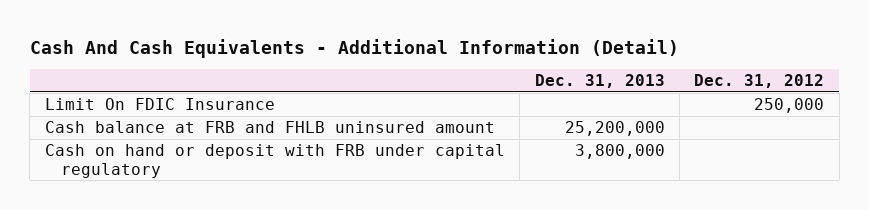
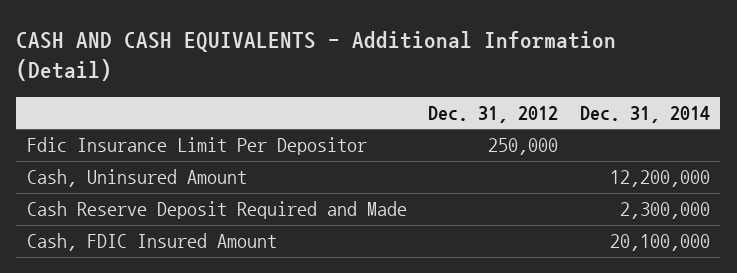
- Cash And Cash Equivalents - Additional Information (Detail)
+ CASH AND CASH EQUIVALENTS - Additional Information (Detail)
- | Dec. 31, 2013 | Dec. 31, 2012
+ | Dec. 31, 2012 | Dec. 31, 2014
- Limit On FDIC Insurance | | 250,000
- Cash balance at FRB and FHLB uninsured amount | 25,200,000 |
- Cash on hand or deposit with FRB under capital regulatory | 3,800,000 |
+ Fdic Insurance Limit Per Depositor | 250,000 |
+ Cash, Uninsured Amount | | 12,200,000
+ Cash Reserve Deposit Required and Made | | 2,300,000
+ Cash, FDIC Insured Amount | | 20,100,000

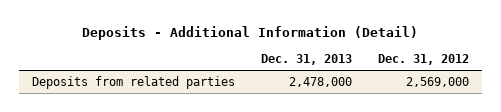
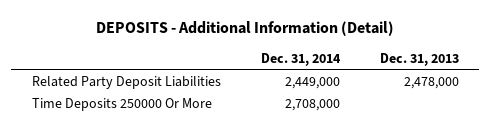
- Deposits - Additional Information (Detail)
+ DEPOSITS - Additional Information (Detail)
- | Dec. 31, 2013 | Dec. 31, 2012
+ | Dec. 31, 2014 | Dec. 31, 2013
- Deposits from related parties | 2,478,000 | 2,569,000
+ Related Party Deposit Liabilities | 2,449,000 | 2,478,000
+ Time Deposits 250000 Or More | 2,708,000 |

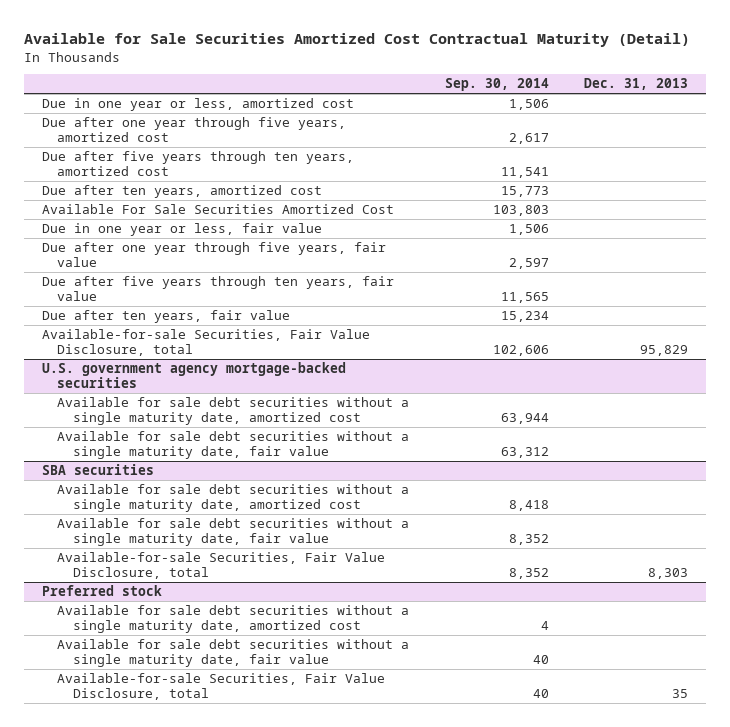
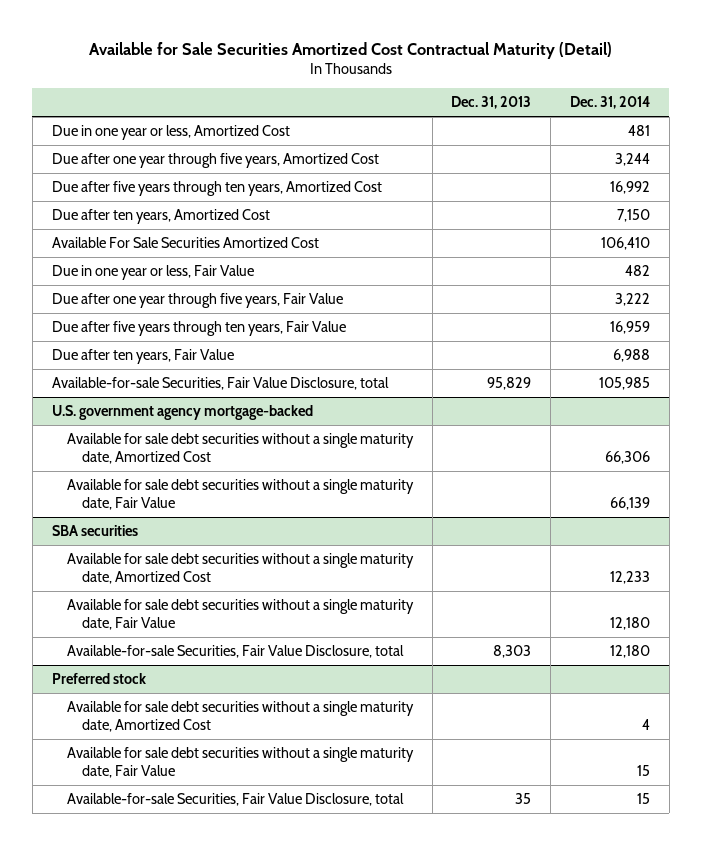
- | Sep. 30, 2014 | Dec. 31, 2013
+ | Dec. 31, 2013 | Dec. 31, 2014
- Due in one year or less, amortized cost | 1,506 |
- Due after one year through five years, amortized cost | 2,617 |
- Due after five years through ten years, amortized cost | 11,541 |
- Due after ten years, amortized cost | 15,773 |
+ Due in one year or less, Amortized Cost | | 481
+ Due after one year through five years, Amortized Cost | | 3,244
+ Due after five years through ten years, Amortized Cost | | 16,992
+ Due after ten years, Amortized Cost | | 7,150
- Due in one year or less, fair value | 1,506 |
- Due after one year through five years, fair value | 2,597 |
- Due after five years through ten years, fair value | 11,565 |
- Due after ten years, fair value | 15,234 |
+ Due in one year or less, Fair Value | | 482
+ Due after one year through five years, Fair Value | | 3,222
+ Due after five years through ten years, Fair Value | | 16,959
+ Due after ten years, Fair Value | | 6,988
- U.S. government agency mortgage-backed securities
- Available for sale debt securities without a single maturity date, amortized cost | 63,944 |
- Available for sale debt securities without a single maturity date, fair value | 63,312 |
+ U.S. government agency mortgage-backed
+ Available for sale debt securities without a single maturity date, Amortized Cost | | 66,306
+ Available for sale debt securities without a single maturity date, Fair Value | | 66,139
@ SBA securities
- Available for sale debt securities without a single maturity date, amortized cost | 8,418 |
- Available for sale debt securities without a single maturity date, fair value | 8,352 |
+ Available for sale debt securities without a single maturity date, Amortized Cost | | 12,233
+ Available for sale debt securities without a single maturity date, Fair Value | | 12,180
@ Preferred stock
- Available for sale debt securities without a single maturity date, amortized cost | 4 |
- Available for sale debt securities without a single maturity date, fair value | 40 |
+ Available for sale debt securities without a single maturity date, Amortized Cost | | 4
+ Available for sale debt securities without a single maturity date, Fair Value | | 15

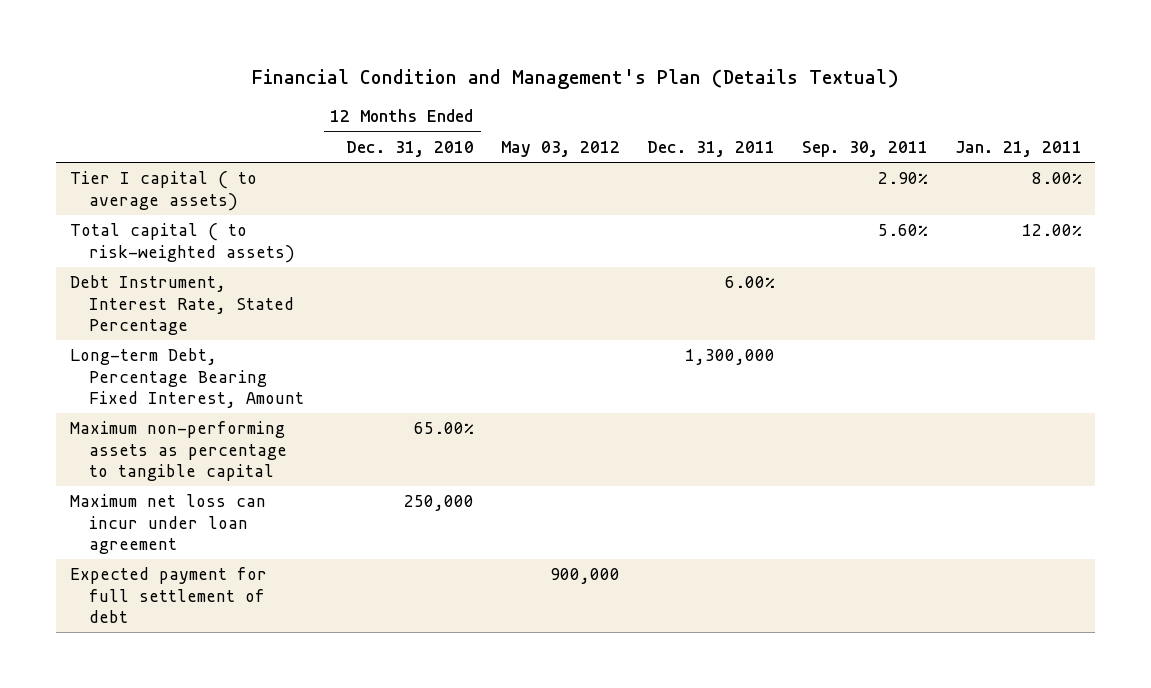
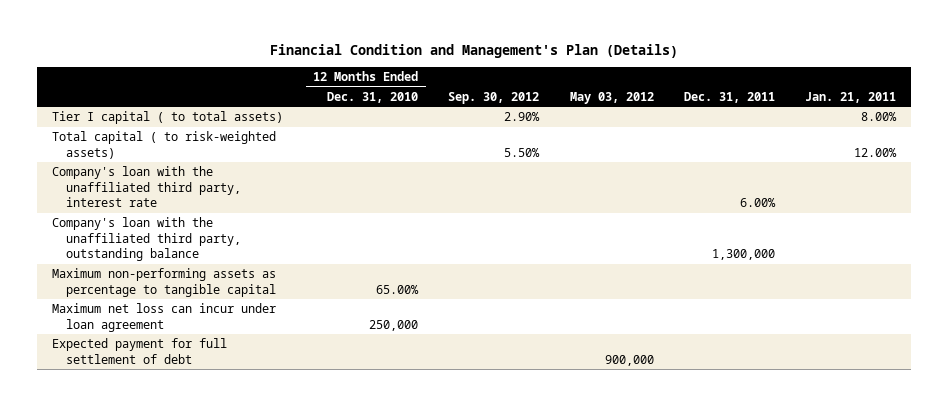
- Financial Condition and Management's Plan (Details Textual)
+ Financial Condition and Management's Plan (Details)
- | 12 Months Ended Dec. 31, 2010 | May 03, 2012 | Dec. 31, 2011 | Sep. 30, 2011 | Jan. 21, 2011
+ | 12 Months Ended Dec. 31, 2010 | Sep. 30, 2012 | May 03, 2012 | Dec. 31, 2011 | Jan. 21, 2011
- Tier I capital ( to average assets) | | | | 2.90% | 8.00%
+ Tier I capital ( to total assets) | | 2.90% | | | 8.00%
- Debt Instrument, Interest Rate, Stated Percentage | | | 6.00% | |
- Long-term Debt, Percentage Bearing Fixed Interest, Amount | | | 1,300,000 | |
+ Company's loan with the unaffiliated third party, interest rate | | | | 6.00% |
+ Company's loan with the unaffiliated third party, outstanding balance | | | | 1,300,000 |

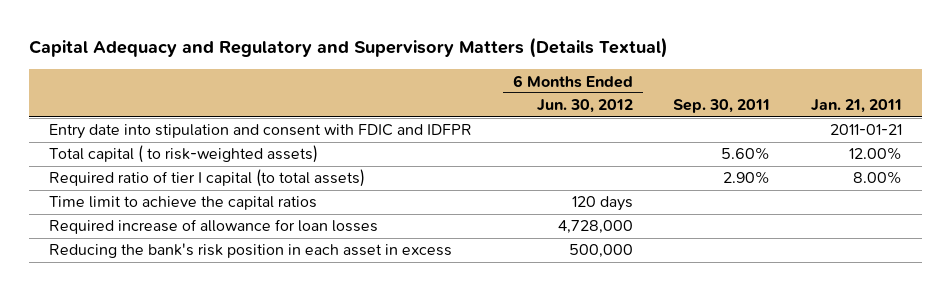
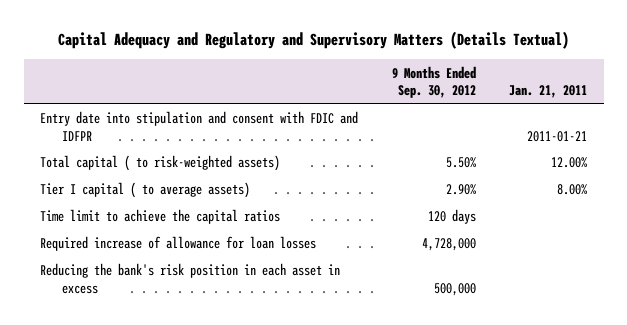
- | 6 Months Ended Jun. 30, 2012 | Sep. 30, 2011 | Jan. 21, 2011
+ | 9 Months Ended Sep. 30, 2012 | Jan. 21, 2011
- Required ratio of tier I capital (to total assets) | | 2.90% | 8.00%
+ Tier I capital ( to average assets) | 2.90% | 8.00%

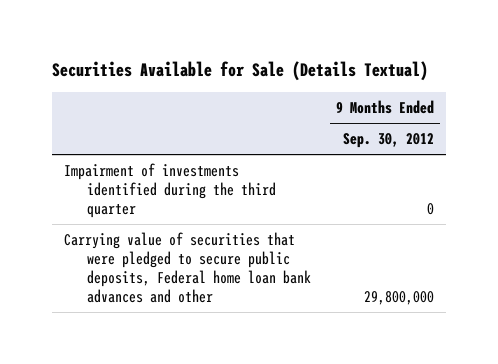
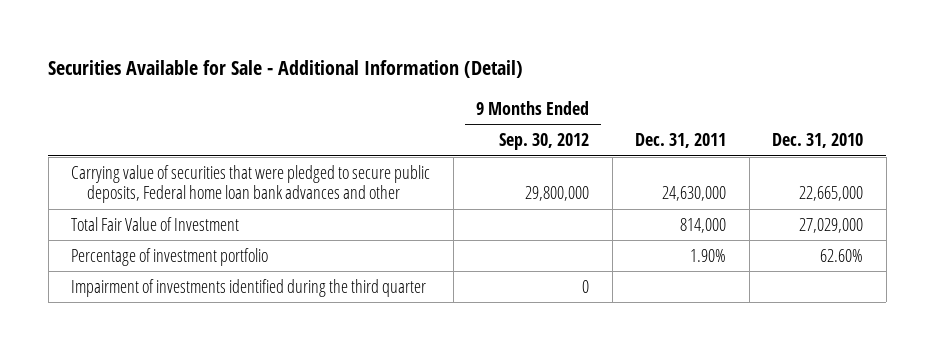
- Securities Available for Sale (Details Textual)
+ Securities Available for Sale - Additional Information (Detail)
- | 9 Months Ended Sep. 30, 2012
+ | 9 Months Ended Sep. 30, 2012 | Dec. 31, 2011 | Dec. 31, 2010
+ Total Fair Value of Investment | | 814,000 | 27,029,000
+ Percentage of investment portfolio | | 1.90% | 62.60%
moved down: Impairment of investments identified during the third quarter | 0 | |

